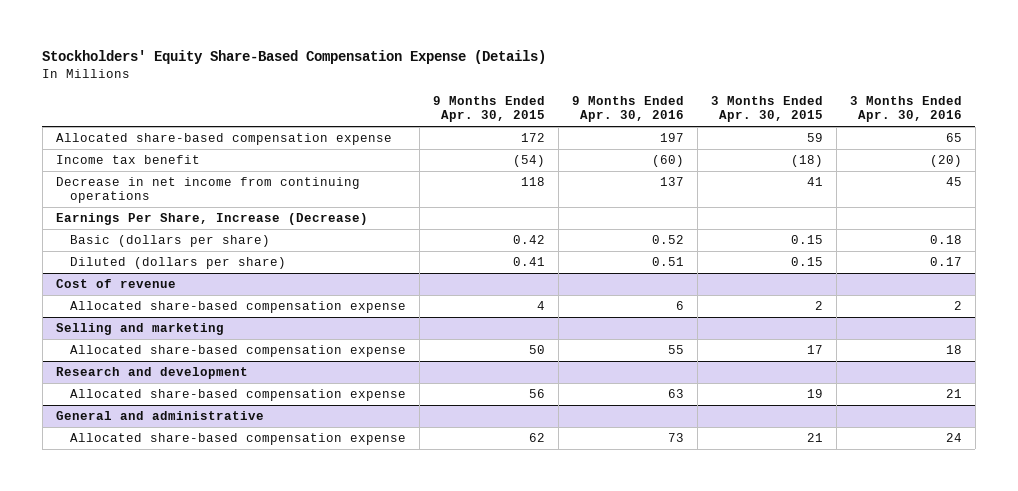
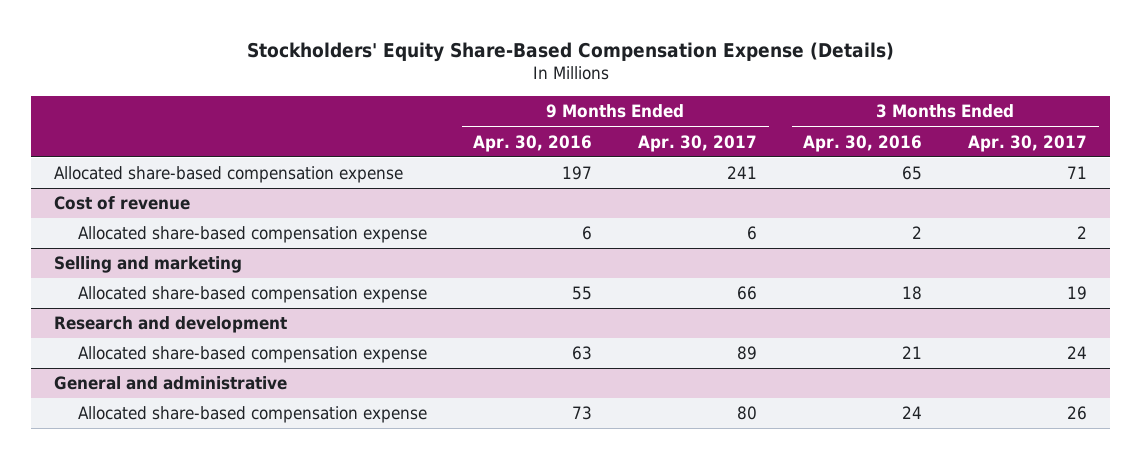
- | 9 Months Ended Apr. 30, 2015 | 9 Months Ended Apr. 30, 2016 | 3 Months Ended Apr. 30, 2015 | 3 Months Ended Apr. 30, 2016
+ | 9 Months Ended Apr. 30, 2016 | 9 Months Ended Apr. 30, 2017 | 3 Months Ended Apr. 30, 2016 | 3 Months Ended Apr. 30, 2017
- Income tax benefit | (54) | (60) | (18) | (20)
- Decrease in net income from continuing operations | 118 | 137 | 41 | 45
- Earnings Per Share, Increase (Decrease)
- Basic (dollars per share) | 0.42 | 0.52 | 0.15 | 0.18
- Diluted (dollars per share) | 0.41 | 0.51 | 0.15 | 0.17

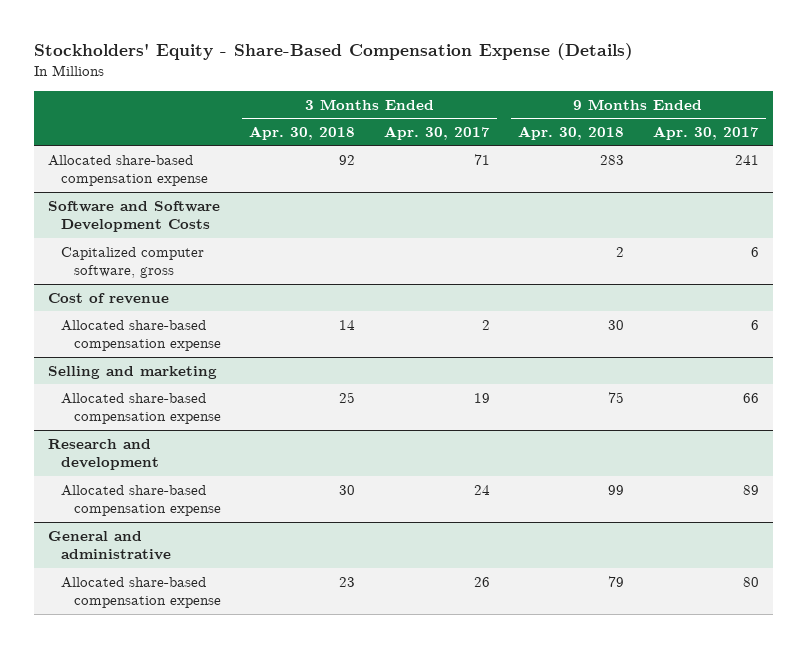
- Stockholders' Equity Share-Based Compensation Expense (Details)
+ Stockholders' Equity - Share-Based Compensation Expense (Details)
- | 9 Months Ended Apr. 30, 2016 | 9 Months Ended Apr. 30, 2017 | 3 Months Ended Apr. 30, 2016 | 3 Months Ended Apr. 30, 2017
+ | 3 Months Ended Apr. 30, 2018 | 3 Months Ended Apr. 30, 2017 | 9 Months Ended Apr. 30, 2018 | 9 Months Ended Apr. 30, 2017
+ Software and Software Development Costs
+ Capitalized computer software, gross | | | 2 | 6

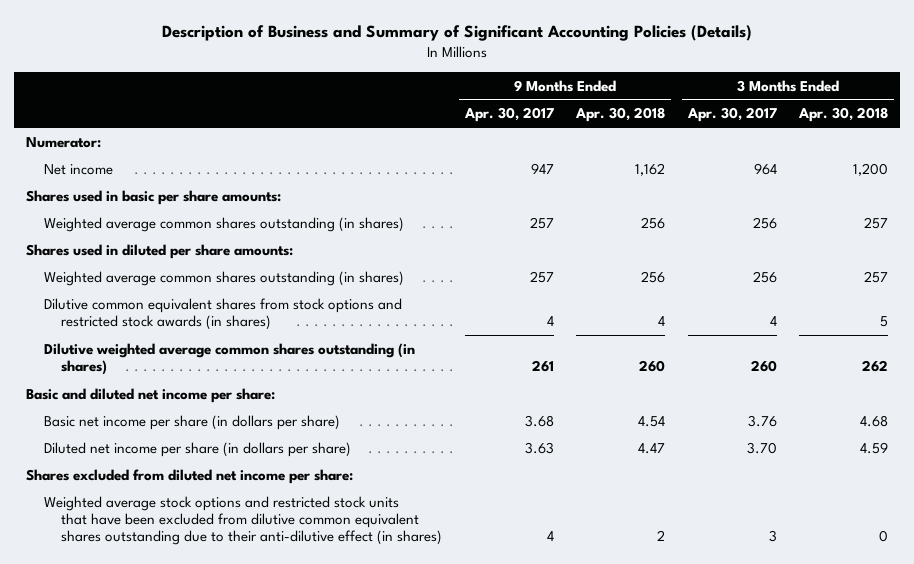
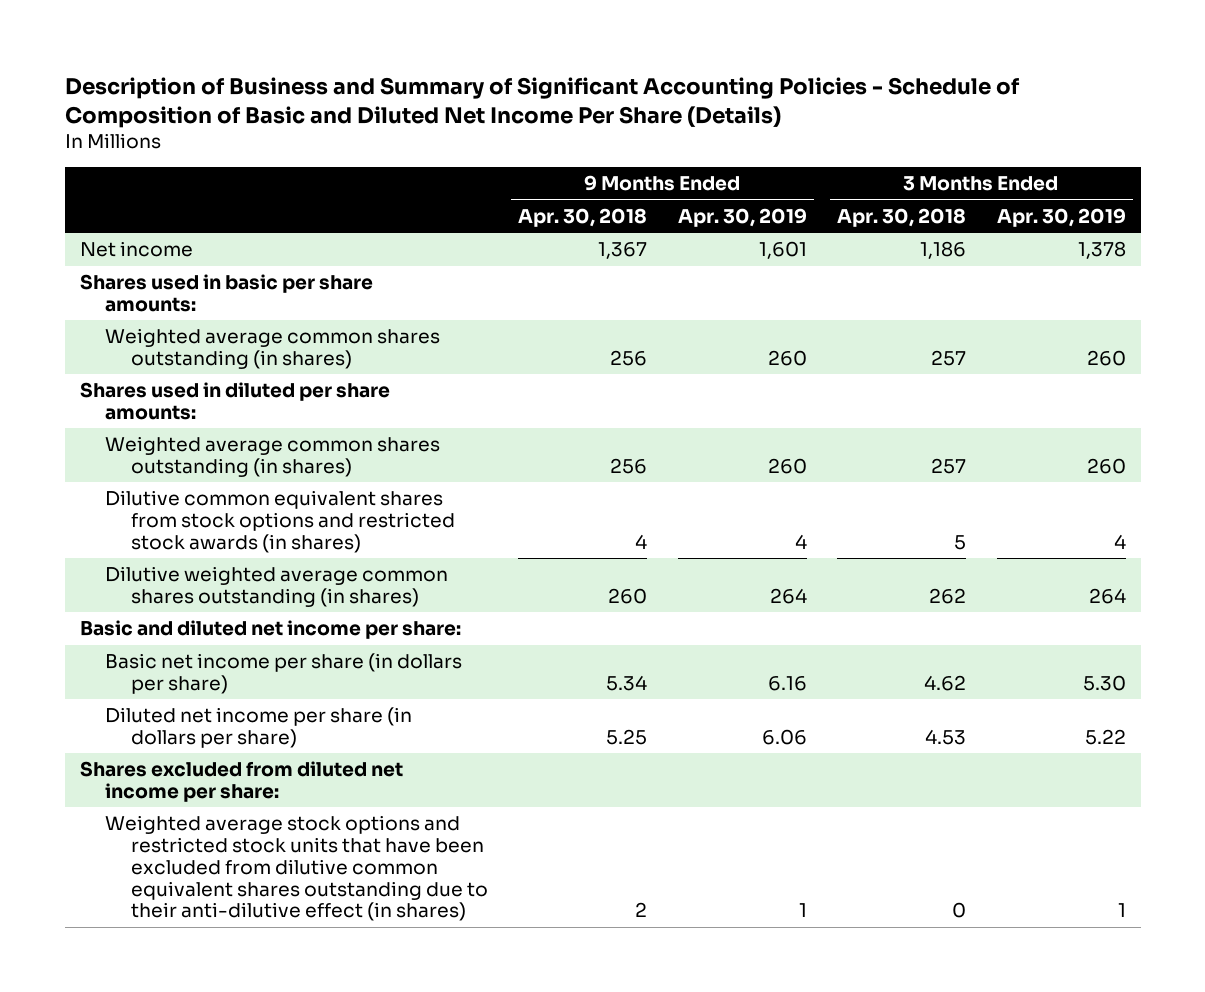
- Description of Business and Summary of Significant Accounting Policies (Details)
+ Description of Business and Summary of Significant Accounting Policies - Schedule of Composition of Basic and Diluted Net Income Per Share (Details)
- | 9 Months Ended Apr. 30, 2017 | 9 Months Ended Apr. 30, 2018 | 3 Months Ended Apr. 30, 2017 | 3 Months Ended Apr. 30, 2018
+ | 9 Months Ended Apr. 30, 2018 | 9 Months Ended Apr. 30, 2019 | 3 Months Ended Apr. 30, 2018 | 3 Months Ended Apr. 30, 2019
- Numerator:
- Net income | 947 | 1,162 | 964 | 1,200
+ Net income | 1,367 | 1,601 | 1,186 | 1,378
- Basic net income per share (in dollars per share) | 3.68 | 4.54 | 3.76 | 4.68
- Diluted net income per share (in dollars per share) | 3.63 | 4.47 | 3.70 | 4.59
+ Basic net income per share (in dollars per share) | 5.34 | 6.16 | 4.62 | 5.30
+ Diluted net income per share (in dollars per share) | 5.25 | 6.06 | 4.53 | 5.22

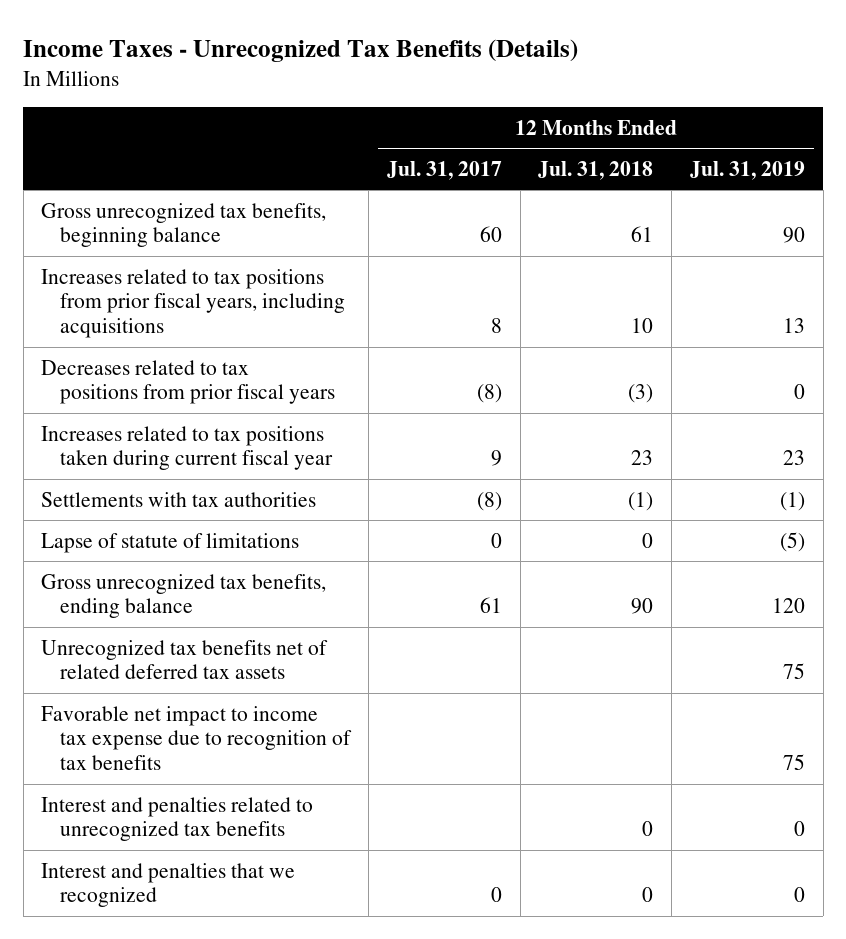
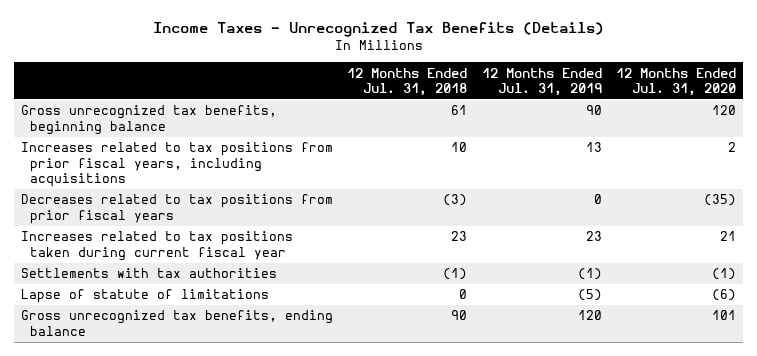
- | 12 Months Ended Jul. 31, 2017 | 12 Months Ended Jul. 31, 2018 | 12 Months Ended Jul. 31, 2019
+ | 12 Months Ended Jul. 31, 2018 | 12 Months Ended Jul. 31, 2019 | 12 Months Ended Jul. 31, 2020
- Unrecognized tax benefits net of related deferred tax assets | | | 75
- Favorable net impact to income tax expense due to recognition of tax benefits | | | 75
- Interest and penalties related to unrecognized tax benefits | | 0 | 0
- Interest and penalties that we recognized | 0 | 0 | 0

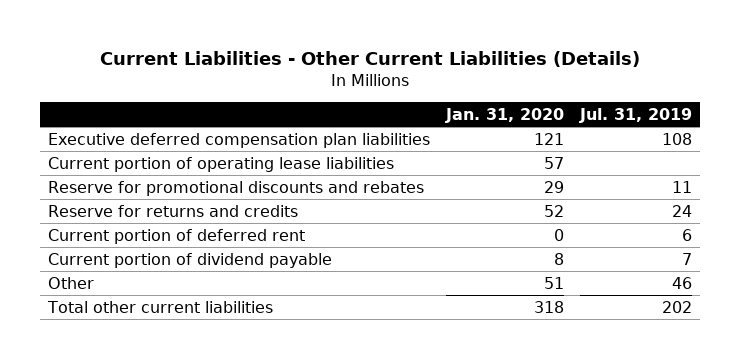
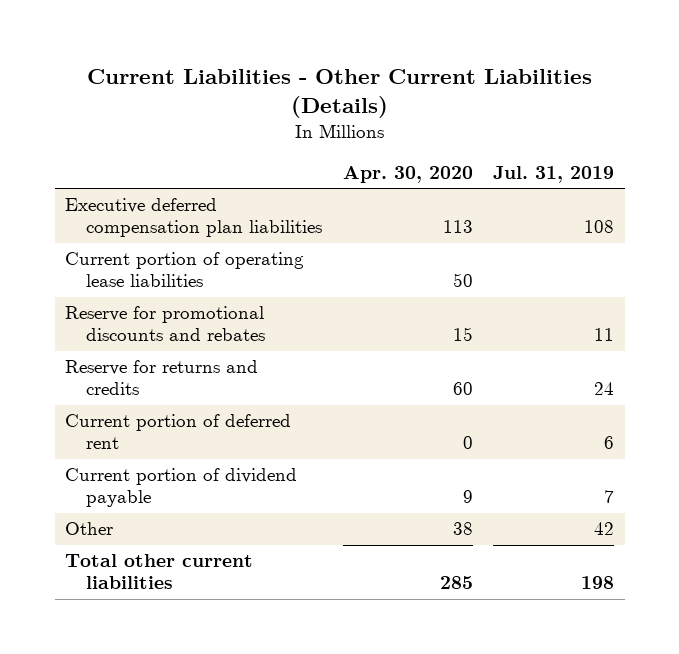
- | Jan. 31, 2020 | Jul. 31, 2019
+ | Apr. 30, 2020 | Jul. 31, 2019
- Other | 51 | 46
- Total other current liabilities | 318 | 202
+ Other | 38 | 42
+ Total other current liabilities | 285 | 198

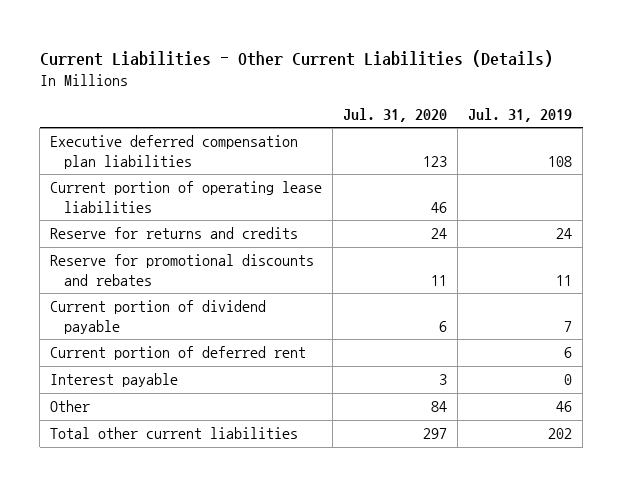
- | Apr. 30, 2020 | Jul. 31, 2019
+ | Jul. 31, 2020 | Jul. 31, 2019
moved down: Reserve for promotional discounts and rebates | 11 | 11
- Other | 38 | 42
- Total other current liabilities | 285 | 198
moved down: Current portion of deferred rent | | 6
+ Interest payable | 3 | 0
+ Other | 84 | 46
+ Total other current liabilities | 297 | 202

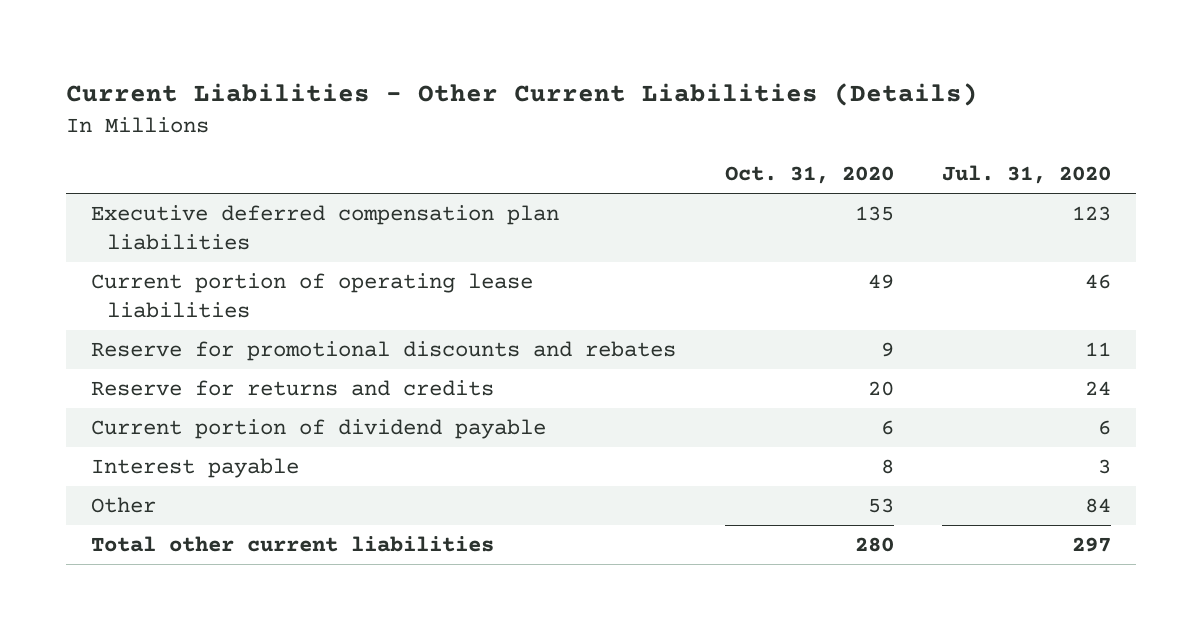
- | Jul. 31, 2020 | Jul. 31, 2019
+ | Oct. 31, 2020 | Jul. 31, 2020
moved down: Reserve for returns and credits | 20 | 24
- Current portion of deferred rent | | 6

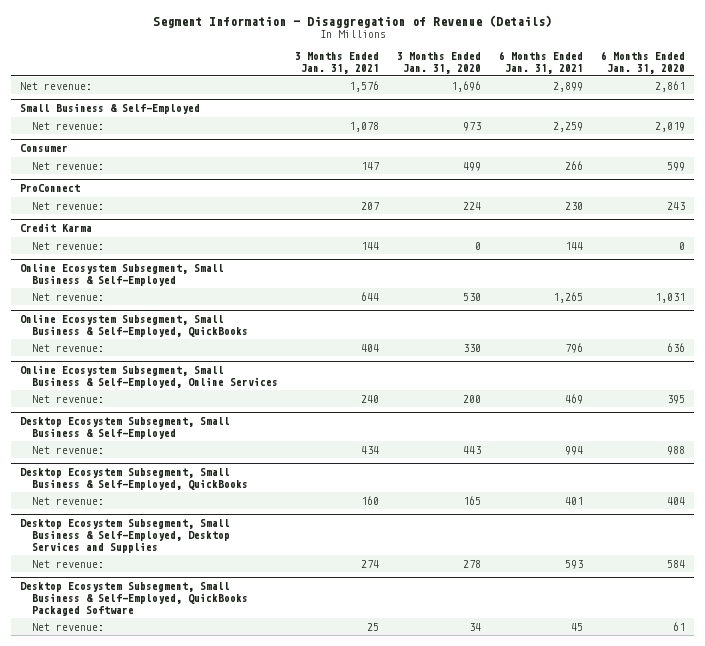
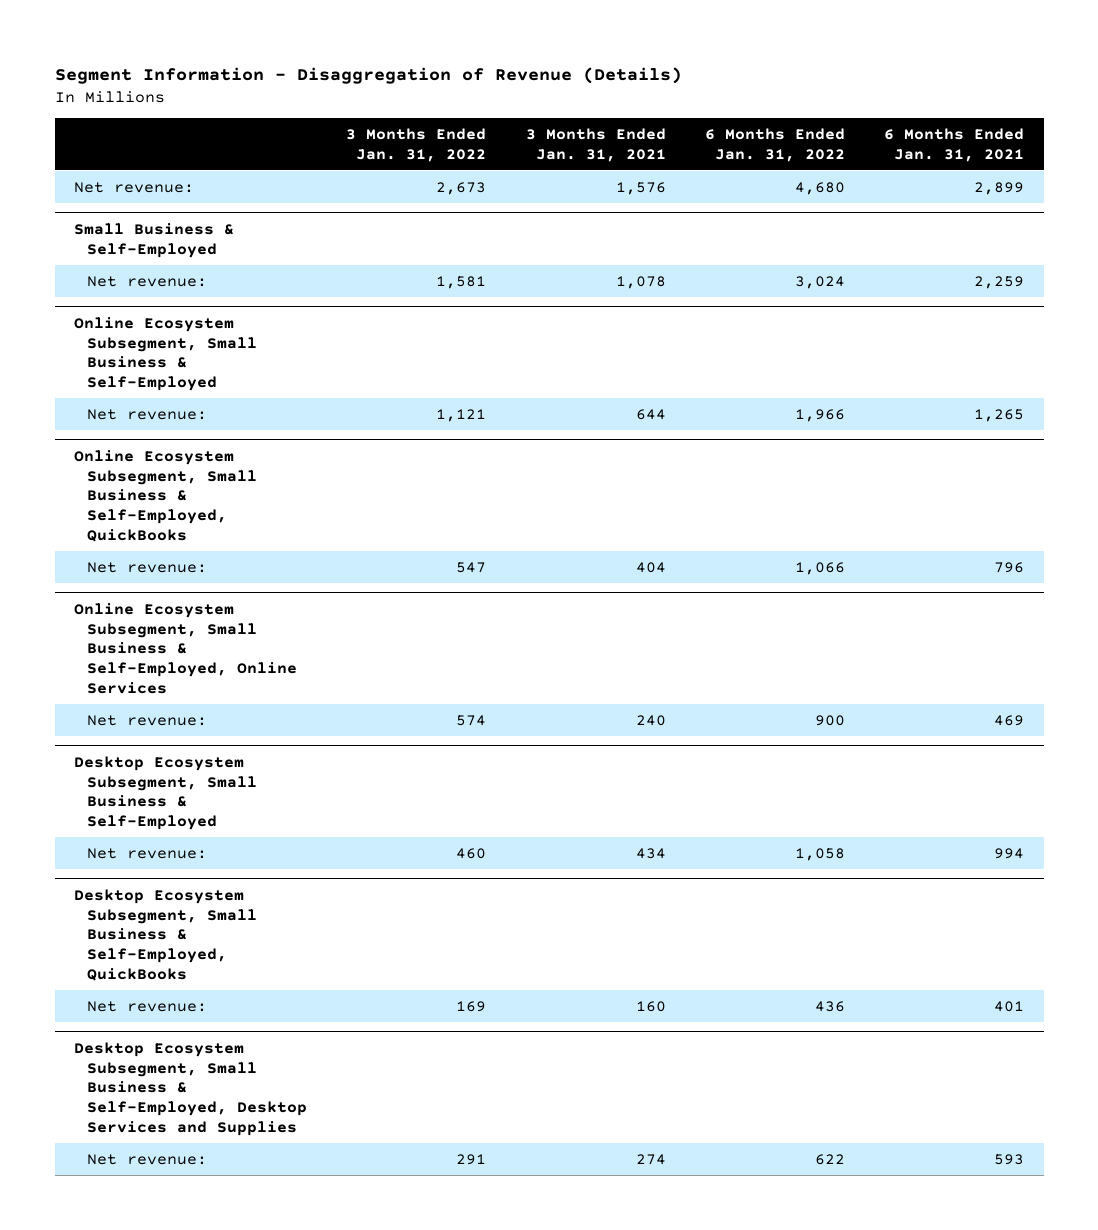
- | 3 Months Ended Jan. 31, 2021 | 3 Months Ended Jan. 31, 2020 | 6 Months Ended Jan. 31, 2021 | 6 Months Ended Jan. 31, 2020
+ | 3 Months Ended Jan. 31, 2022 | 3 Months Ended Jan. 31, 2021 | 6 Months Ended Jan. 31, 2022 | 6 Months Ended Jan. 31, 2021
- Consumer
- Net revenue: | 147 | 499 | 266 | 599
- ProConnect
- Net revenue: | 207 | 224 | 230 | 243
- Credit Karma
- Net revenue: | 144 | 0 | 144 | 0
- Desktop Ecosystem Subsegment, Small Business & Self-Employed, QuickBooks Packaged Software
- Net revenue: | 25 | 34 | 45 | 61

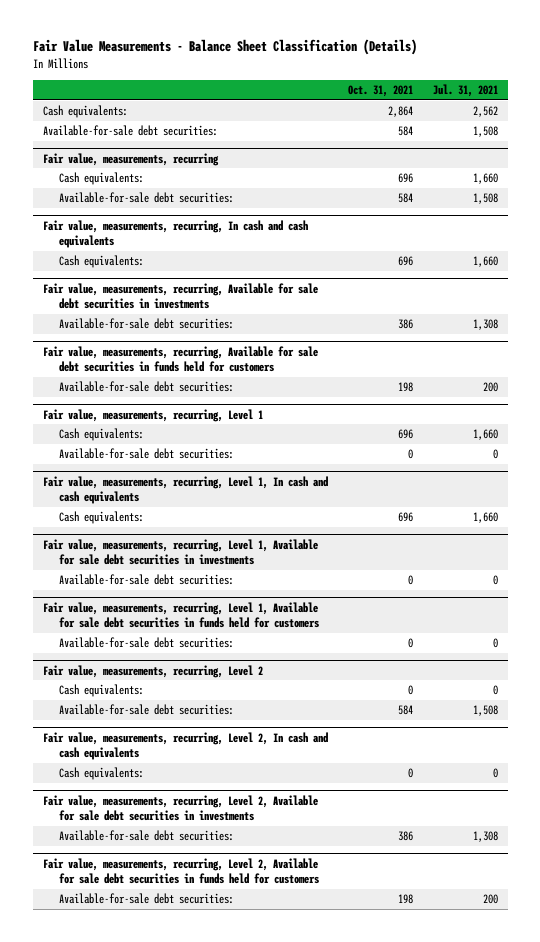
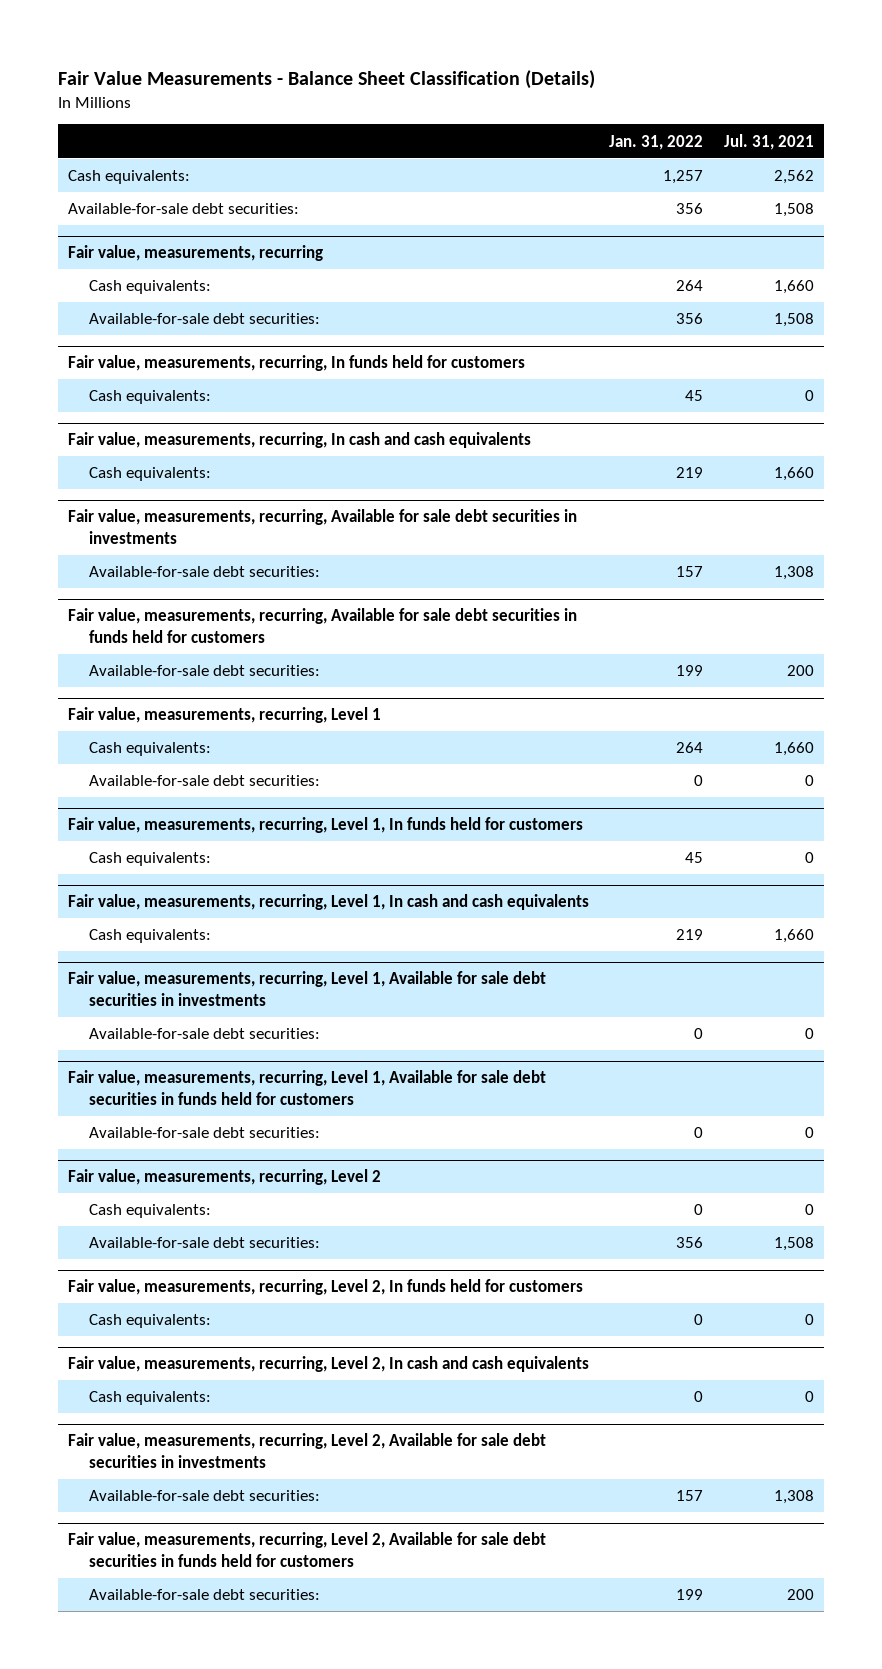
- | Oct. 31, 2021 | Jul. 31, 2021
+ | Jan. 31, 2022 | Jul. 31, 2021
+ Fair value, measurements, recurring, In funds held for customers
+ Cash equivalents: | 45 | 0
+ Fair value, measurements, recurring, Level 1, In funds held for customers
+ Cash equivalents: | 45 | 0
+ Fair value, measurements, recurring, Level 2, In funds held for customers
+ Cash equivalents: | 0 | 0

